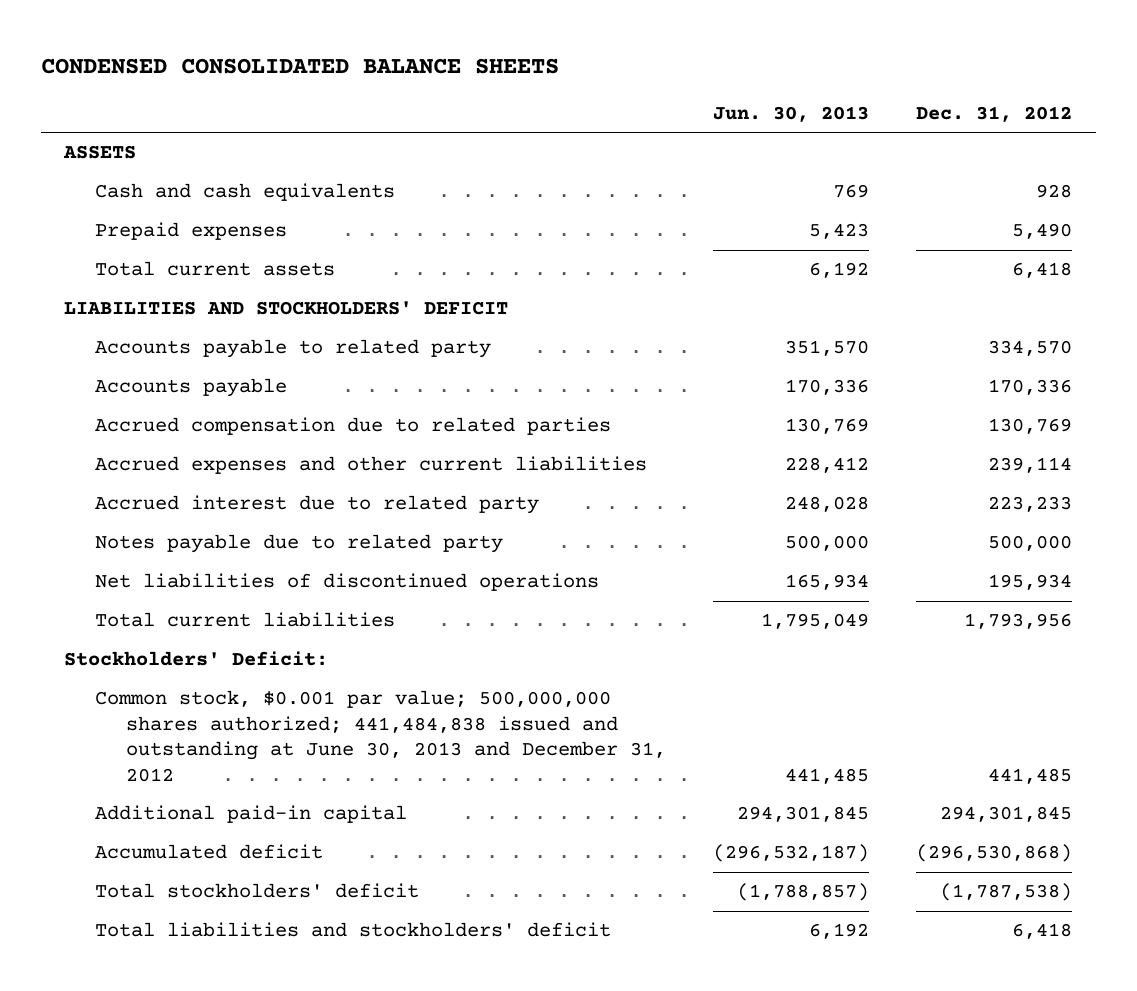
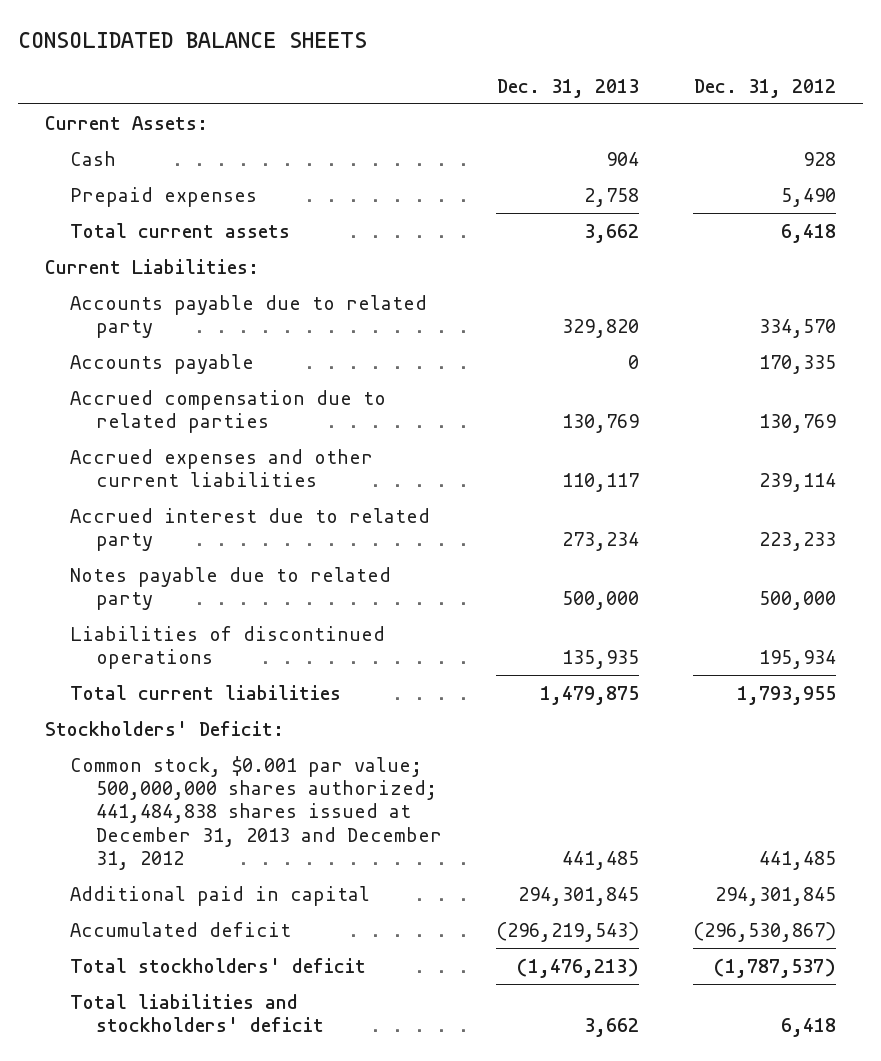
- CONDENSED CONSOLIDATED BALANCE SHEETS
+ CONSOLIDATED BALANCE SHEETS
- | Jun. 30, 2013 | Dec. 31, 2012
+ | Dec. 31, 2013 | Dec. 31, 2012
- ASSETS
- Cash and cash equivalents | 769 | 928
+ Current Assets:
+ Cash | 904 | 928
- LIABILITIES AND STOCKHOLDERS' DEFICIT
- Accounts payable to related party | 351,570 | 334,570
- Accounts payable | 170,336 | 170,336
+ Current Liabilities:
+ Accounts payable due to related party | 329,820 | 334,570
+ Accounts payable | 0 | 170,335
- Net liabilities of discontinued operations | 165,934 | 195,934
- Total current liabilities | 1,795,049 | 1,793,956
+ Liabilities of discontinued operations | 135,935 | 195,934
+ Total current liabilities | 1,479,875 | 1,793,955
- Common stock, $0.001 par value; 500,000,000 shares authorized; 441,484,838 issued and outstanding at June 30, 2013 and December 31, 2012 | 441,485 | 441,485
- Additional paid-in capital | 294,301,845 | 294,301,845
- Accumulated deficit | (296,532,187) | (296,530,868)
- Total stockholders' deficit | (1,788,857) | (1,787,538)
+ Common stock, $0.001 par value; 500,000,000 shares authorized; 441,484,838 shares issued at December 31, 2013 and December 31, 2012 | 441,485 | 441,485
+ Additional paid in capital | 294,301,845 | 294,301,845
+ Accumulated deficit | (296,219,543) | (296,530,867)
+ Total stockholders' deficit | (1,476,213) | (1,787,537)

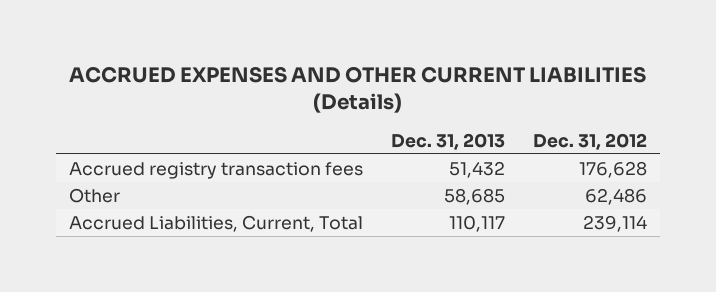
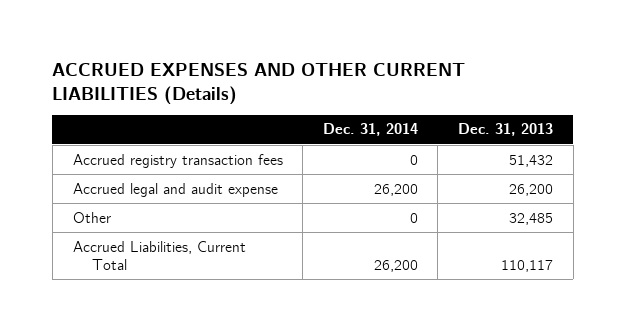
- | Dec. 31, 2013 | Dec. 31, 2012
+ | Dec. 31, 2014 | Dec. 31, 2013
- Other | 58,685 | 62,486
- Accrued Liabilities, Current, Total | 110,117 | 239,114
+ Accrued legal and audit expense | 26,200 | 26,200
+ Other | 0 | 32,485
+ Accrued Liabilities, Current Total | 26,200 | 110,117

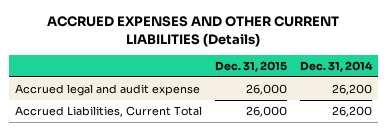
- | Dec. 31, 2014 | Dec. 31, 2013
+ | Dec. 31, 2015 | Dec. 31, 2014
- Accrued registry transaction fees | 0 | 51,432
- Other | 0 | 32,485

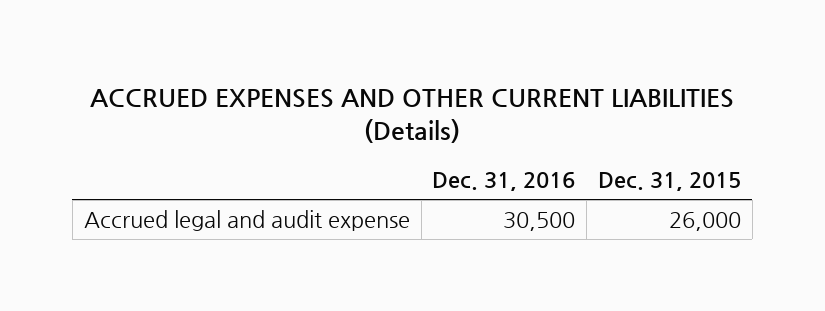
- | Dec. 31, 2015 | Dec. 31, 2014
+ | Dec. 31, 2016 | Dec. 31, 2015
- Accrued Liabilities, Current Total | 26,000 | 26,200

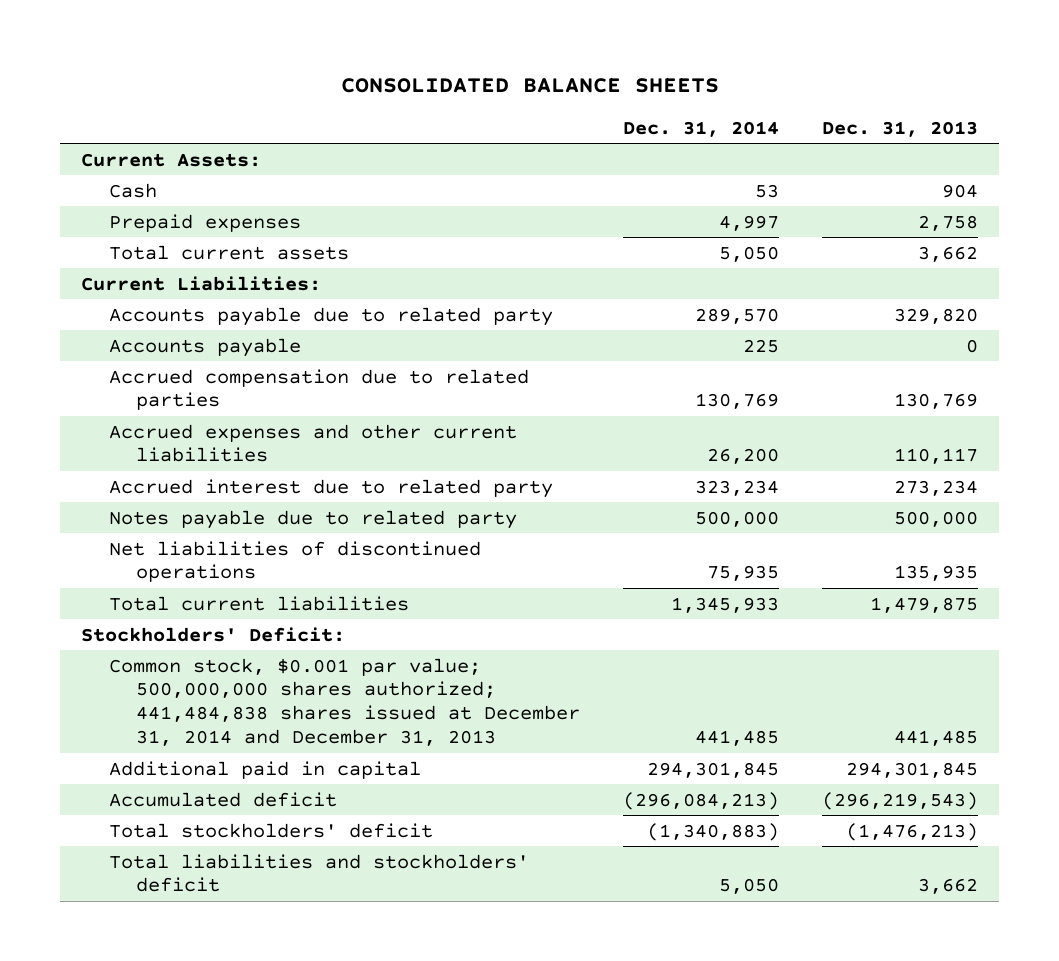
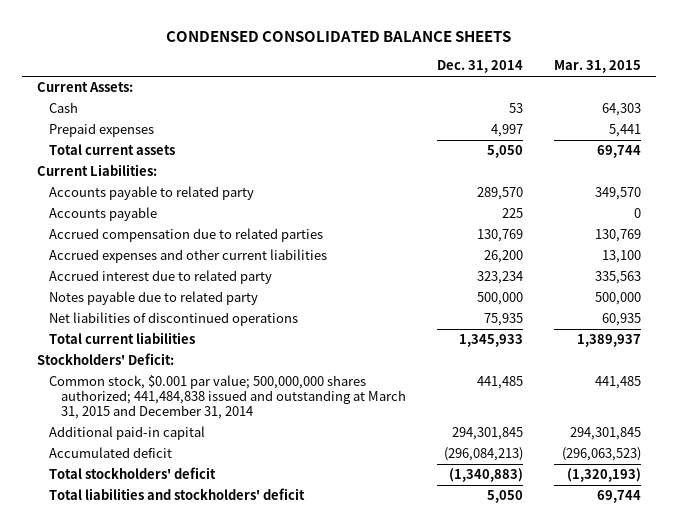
- CONSOLIDATED BALANCE SHEETS
+ CONDENSED CONSOLIDATED BALANCE SHEETS
- | Dec. 31, 2014 | Dec. 31, 2013
+ | Dec. 31, 2014 | Mar. 31, 2015
- Accounts payable due to related party | 289,570 | 329,820
+ Accounts payable to related party | 289,570 | 349,570
- Common stock, $0.001 par value; 500,000,000 shares authorized; 441,484,838 shares issued at December 31, 2014 and December 31, 2013 | 441,485 | 441,485
- Additional paid in capital | 294,301,845 | 294,301,845
+ Common stock, $0.001 par value; 500,000,000 shares authorized; 441,484,838 issued and outstanding at March 31, 2015 and December 31, 2014 | 441,485 | 441,485
+ Additional paid-in capital | 294,301,845 | 294,301,845

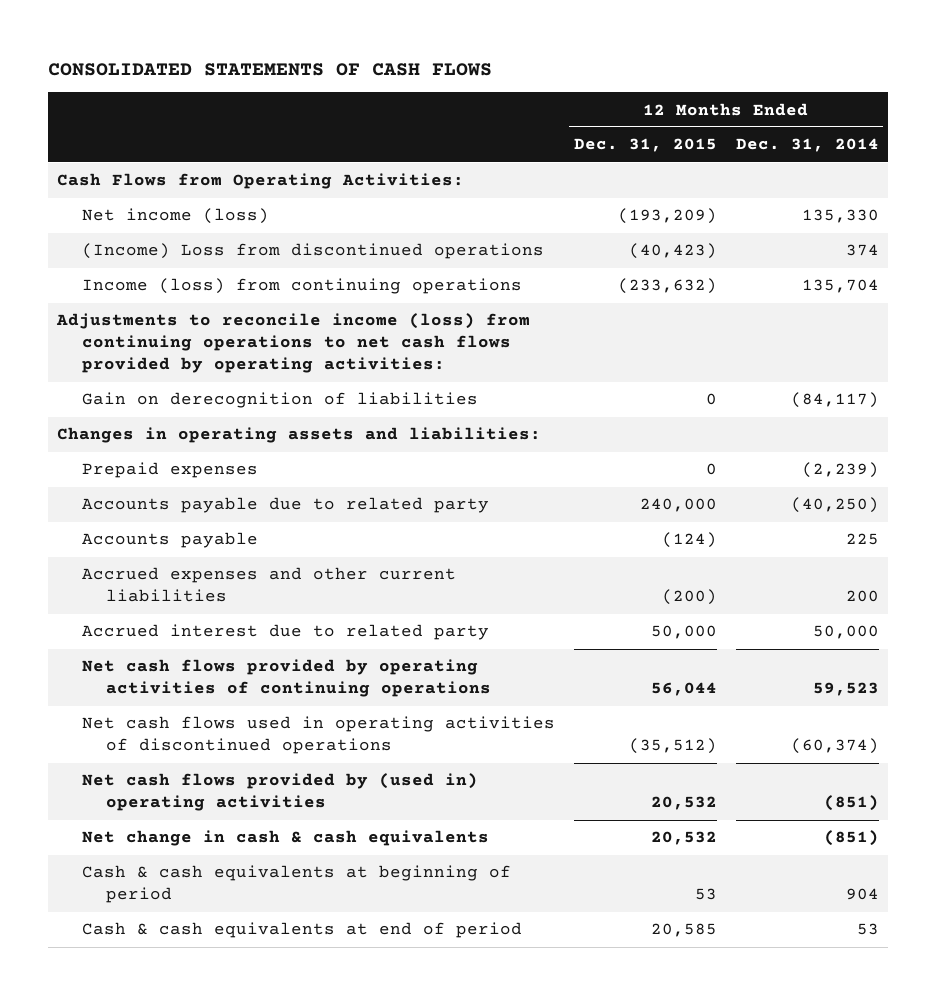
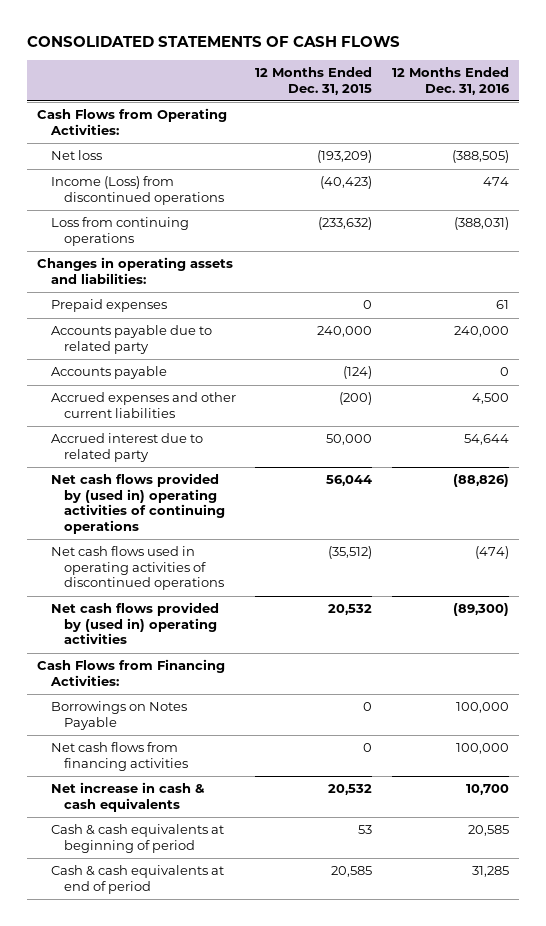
- | 12 Months Ended Dec. 31, 2015 | 12 Months Ended Dec. 31, 2014
+ | 12 Months Ended Dec. 31, 2015 | 12 Months Ended Dec. 31, 2016
- Net income (loss) | (193,209) | 135,330
- (Income) Loss from discontinued operations | (40,423) | 374
- Income (loss) from continuing operations | (233,632) | 135,704
- Adjustments to reconcile income (loss) from continuing operations to net cash flows provided by operating activities:
- Gain on derecognition of liabilities | 0 | (84,117)
+ Net loss | (193,209) | (388,505)
+ Income (Loss) from discontinued operations | (40,423) | 474
+ Loss from continuing operations | (233,632) | (388,031)
- Net cash flows provided by operating activities of continuing operations | 56,044 | 59,523
+ Net cash flows provided by (used in) operating activities of continuing operations | 56,044 | (88,826)
- Net change in cash & cash equivalents | 20,532 | (851)
+ Cash Flows from Financing Activities:
+ Borrowings on Notes Payable | 0 | 100,000
+ Net cash flows from financing activities | 0 | 100,000
+ Net increase in cash & cash equivalents | 20,532 | 10,700

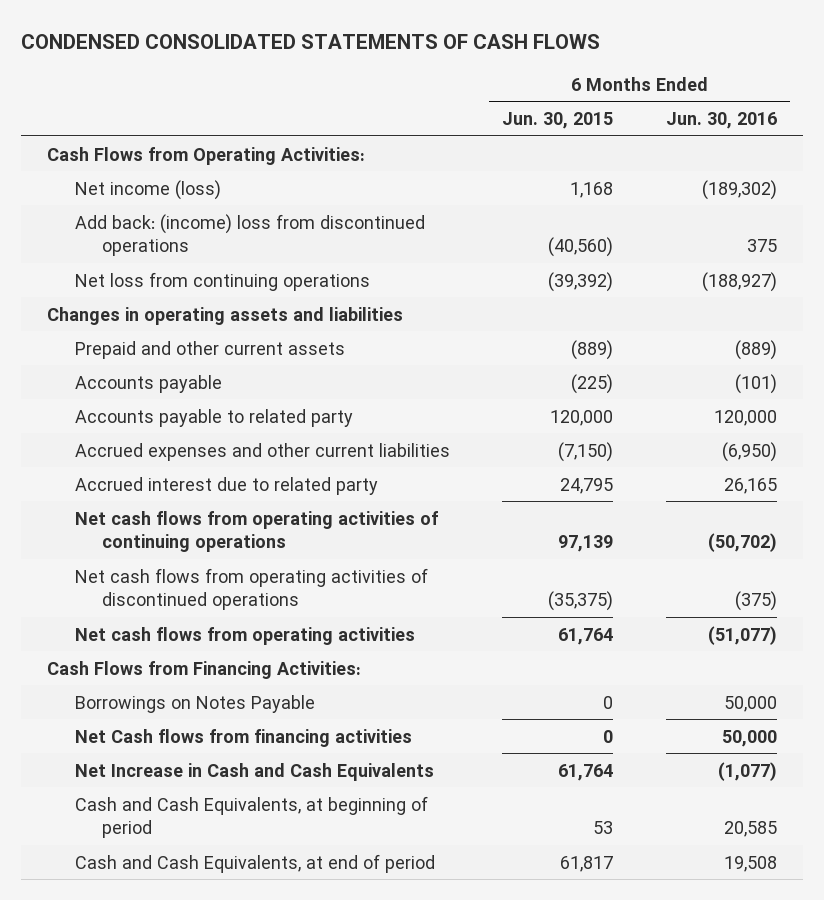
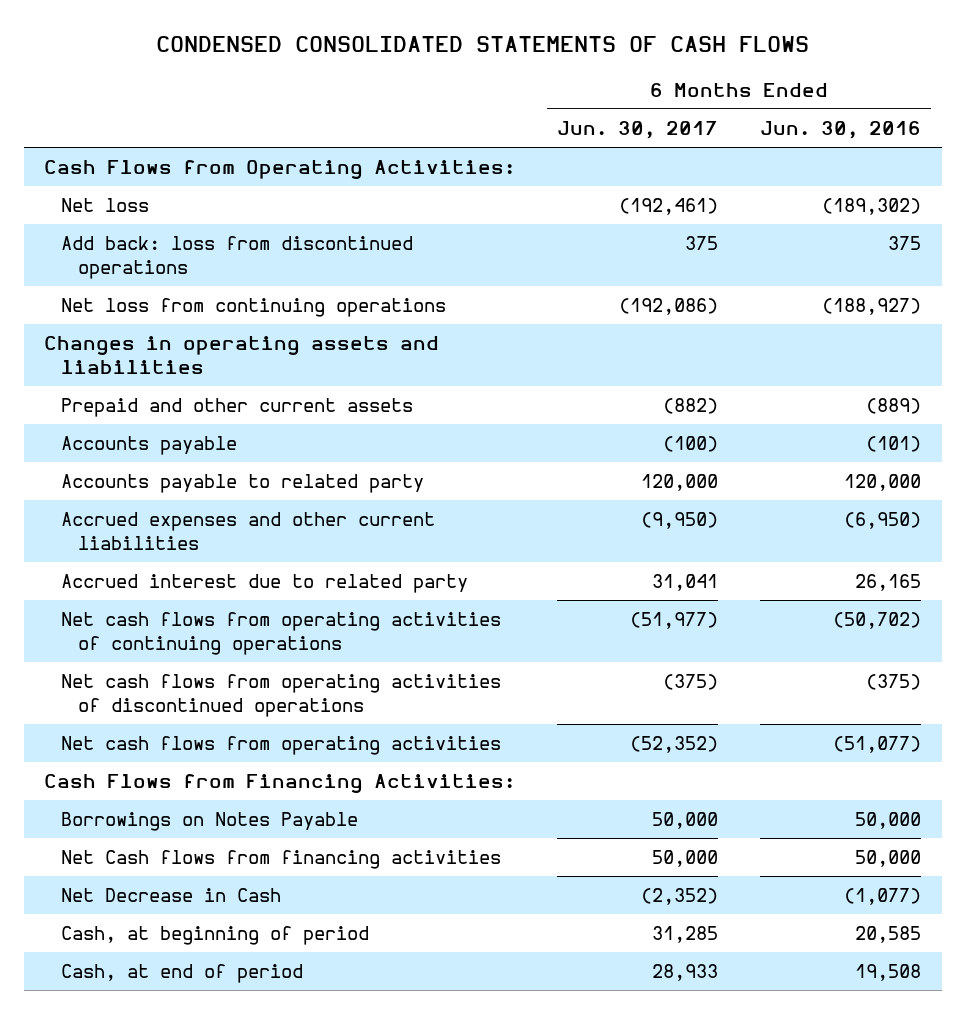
- | 6 Months Ended Jun. 30, 2015 | 6 Months Ended Jun. 30, 2016
+ | 6 Months Ended Jun. 30, 2017 | 6 Months Ended Jun. 30, 2016
- Net income (loss) | 1,168 | (189,302)
- Add back: (income) loss from discontinued operations | (40,560) | 375
+ Net loss | (192,461) | (189,302)
+ Add back: loss from discontinued operations | 375 | 375
- Net Increase in Cash and Cash Equivalents | 61,764 | (1,077)
- Cash and Cash Equivalents, at beginning of period | 53 | 20,585
- Cash and Cash Equivalents, at end of period | 61,817 | 19,508
+ Net Decrease in Cash | (2,352) | (1,077)
+ Cash, at beginning of period | 31,285 | 20,585
+ Cash, at end of period | 28,933 | 19,508

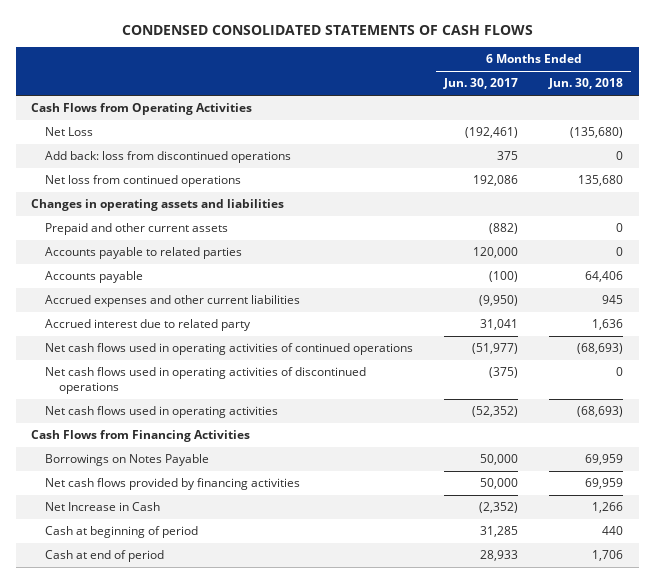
- | 6 Months Ended Jun. 30, 2017 | 6 Months Ended Jun. 30, 2016
+ | 6 Months Ended Jun. 30, 2017 | 6 Months Ended Jun. 30, 2018
- Cash Flows from Operating Activities:
- Net loss | (192,461) | (189,302)
+ Cash Flows from Operating Activities
+ Net Loss | (192,461) | (135,680)
- Net loss from continuing operations | (192,086) | (188,927)
+ Net loss from continued operations | 192,086 | 135,680
+ Accounts payable to related parties | 120,000 | 0
- Accounts payable to related party | 120,000 | 120,000
- Net cash flows from operating activities of continuing operations | (51,977) | (50,702)
- Net cash flows from operating activities of discontinued operations | (375) | (375)
- Net cash flows from operating activities | (52,352) | (51,077)
- Cash Flows from Financing Activities:
+ Net cash flows used in operating activities of continued operations | (51,977) | (68,693)
+ Net cash flows used in operating activities of discontinued operations | (375) | 0
+ Net cash flows used in operating activities | (52,352) | (68,693)
+ Cash Flows from Financing Activities
- Net Cash flows from financing activities | 50,000 | 50,000
- Net Decrease in Cash | (2,352) | (1,077)
- Cash, at beginning of period | 31,285 | 20,585
- Cash, at end of period | 28,933 | 19,508
+ Net cash flows provided by financing activities | 50,000 | 69,959
+ Net Increase in Cash | (2,352) | 1,266
+ Cash at beginning of period | 31,285 | 440
+ Cash at end of period | 28,933 | 1,706

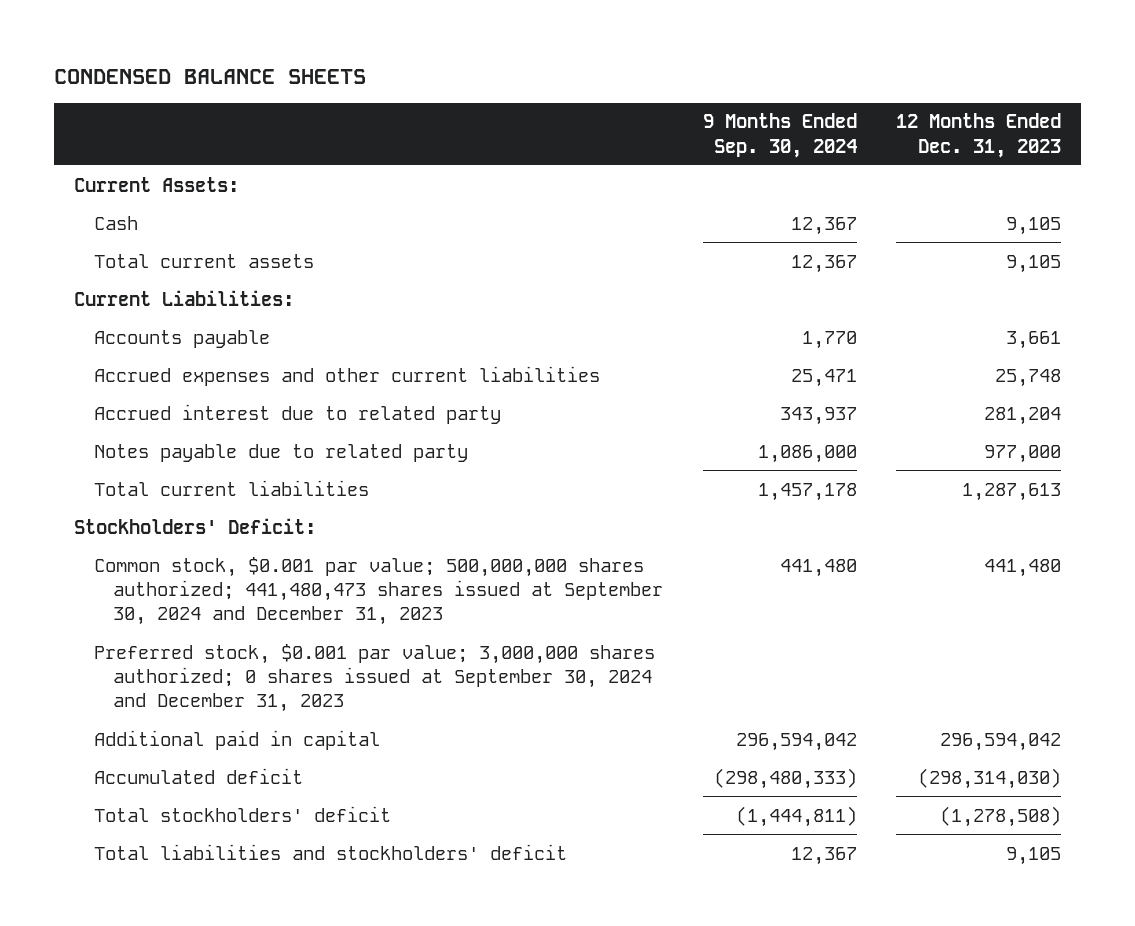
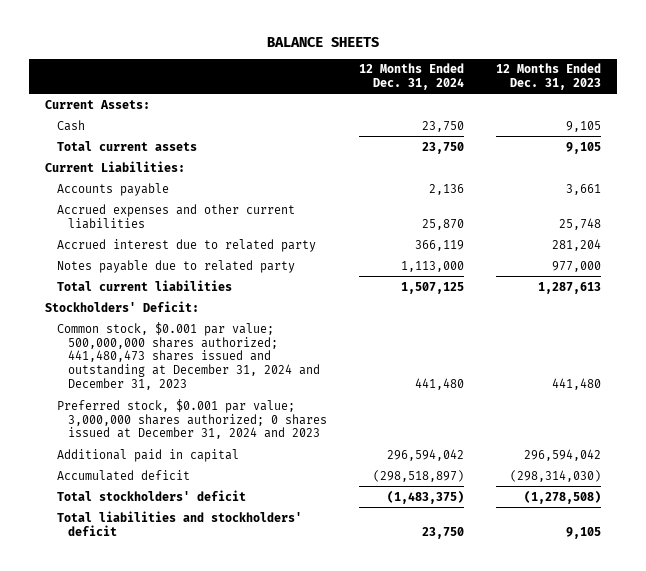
- CONDENSED BALANCE SHEETS
+ BALANCE SHEETS
- | 9 Months Ended Sep. 30, 2024 | 12 Months Ended Dec. 31, 2023
+ | 12 Months Ended Dec. 31, 2024 | 12 Months Ended Dec. 31, 2023
- Common stock, $0.001 par value; 500,000,000 shares authorized; 441,480,473 shares issued at September 30, 2024 and December 31, 2023 | 441,480 | 441,480
- Preferred stock, $0.001 par value; 3,000,000 shares authorized; 0 shares issued at September 30, 2024 and December 31, 2023
+ Common stock, $0.001 par value; 500,000,000 shares authorized; 441,480,473 shares issued and outstanding at December 31, 2024 and December 31, 2023 | 441,480 | 441,480
+ Preferred stock, $0.001 par value; 3,000,000 shares authorized; 0 shares issued at December 31, 2024 and 2023

